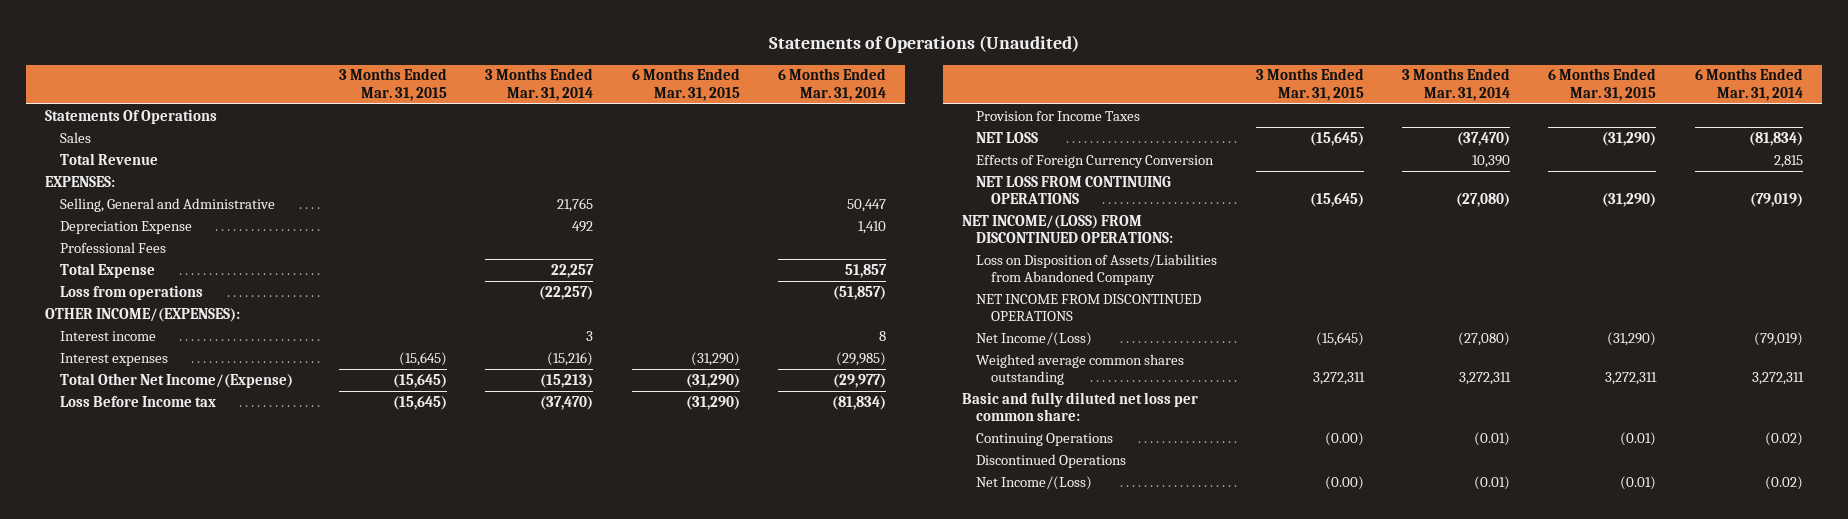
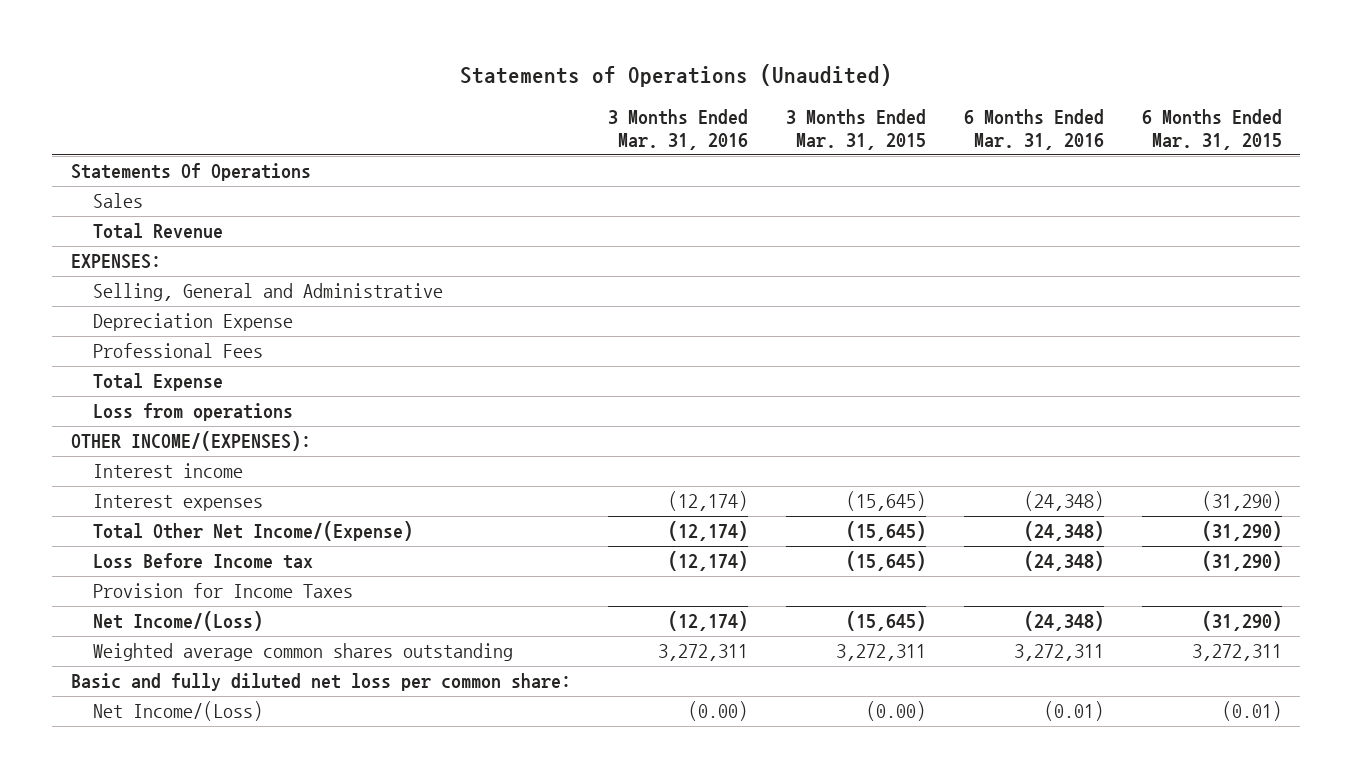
- | 3 Months Ended Mar. 31, 2015 | 3 Months Ended Mar. 31, 2014 | 6 Months Ended Mar. 31, 2015 | 6 Months Ended Mar. 31, 2014
+ | 3 Months Ended Mar. 31, 2016 | 3 Months Ended Mar. 31, 2015 | 6 Months Ended Mar. 31, 2016 | 6 Months Ended Mar. 31, 2015
- NET LOSS | (15,645) | (37,470) | (31,290) | (81,834)
- Effects of Foreign Currency Conversion | | 10,390 | | 2,815
- NET LOSS FROM CONTINUING OPERATIONS | (15,645) | (27,080) | (31,290) | (79,019)
- NET INCOME/(LOSS) FROM DISCONTINUED OPERATIONS:
- Loss on Disposition of Assets/Liabilities from Abandoned Company
- NET INCOME FROM DISCONTINUED OPERATIONS
- Continuing Operations | (0.00) | (0.01) | (0.01) | (0.02)
- Discontinued Operations

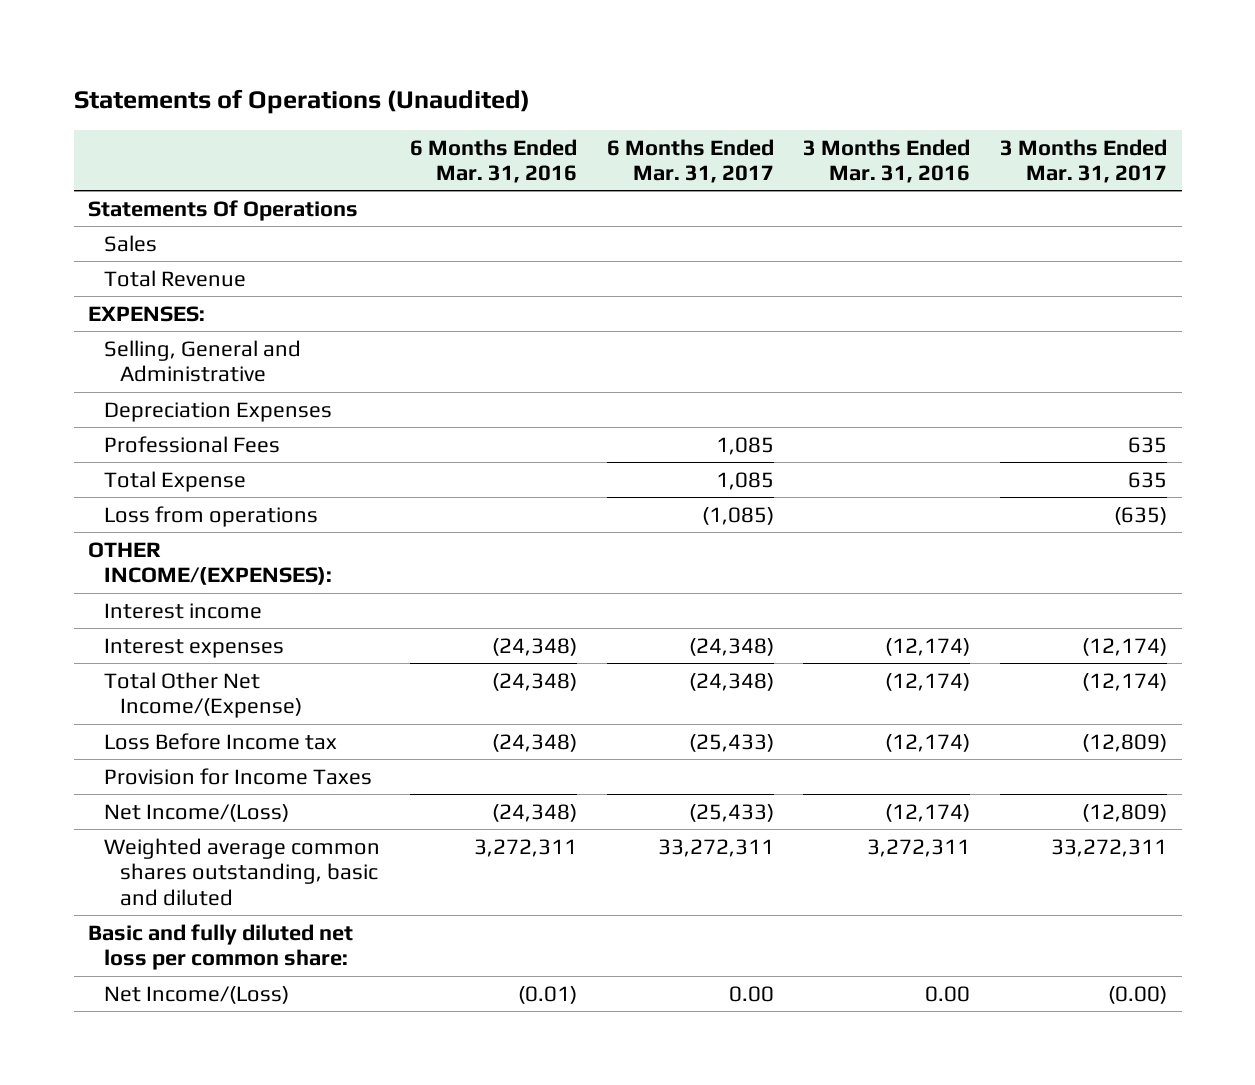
- | 3 Months Ended Mar. 31, 2016 | 3 Months Ended Mar. 31, 2015 | 6 Months Ended Mar. 31, 2016 | 6 Months Ended Mar. 31, 2015
+ | 6 Months Ended Mar. 31, 2016 | 6 Months Ended Mar. 31, 2017 | 3 Months Ended Mar. 31, 2016 | 3 Months Ended Mar. 31, 2017
- Depreciation Expense
+ Depreciation Expenses
- Weighted average common shares outstanding | 3,272,311 | 3,272,311 | 3,272,311 | 3,272,311
+ Weighted average common shares outstanding, basic and diluted | 3,272,311 | 33,272,311 | 3,272,311 | 33,272,311
- Net Income/(Loss) | (0.00) | (0.00) | (0.01) | (0.01)
+ Net Income/(Loss) | (0.01) | 0.00 | 0.00 | (0.00)

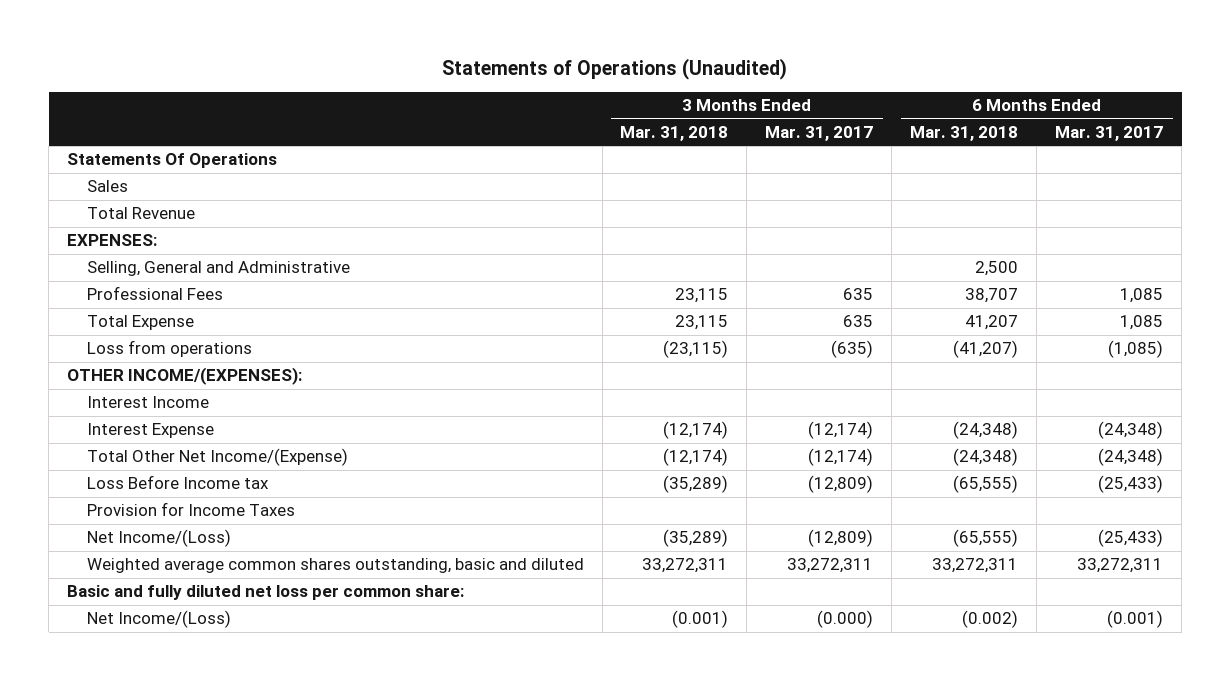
- | 6 Months Ended Mar. 31, 2016 | 6 Months Ended Mar. 31, 2017 | 3 Months Ended Mar. 31, 2016 | 3 Months Ended Mar. 31, 2017
+ | 3 Months Ended Mar. 31, 2018 | 3 Months Ended Mar. 31, 2017 | 6 Months Ended Mar. 31, 2018 | 6 Months Ended Mar. 31, 2017
- Depreciation Expenses
- Interest income
- Interest expenses | (24,348) | (24,348) | (12,174) | (12,174)
+ Interest Income
+ Interest Expense | (12,174) | (12,174) | (24,348) | (24,348)
- Net Income/(Loss) | (0.01) | 0.00 | 0.00 | (0.00)
+ Net Income/(Loss) | (0.001) | (0.000) | (0.002) | (0.001)

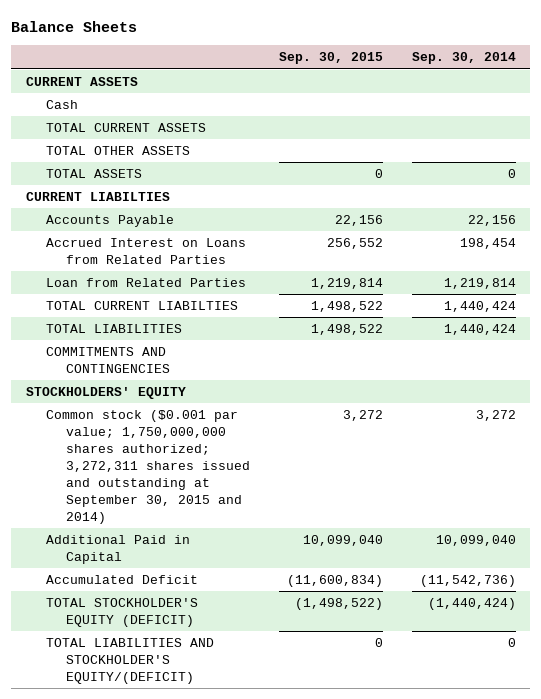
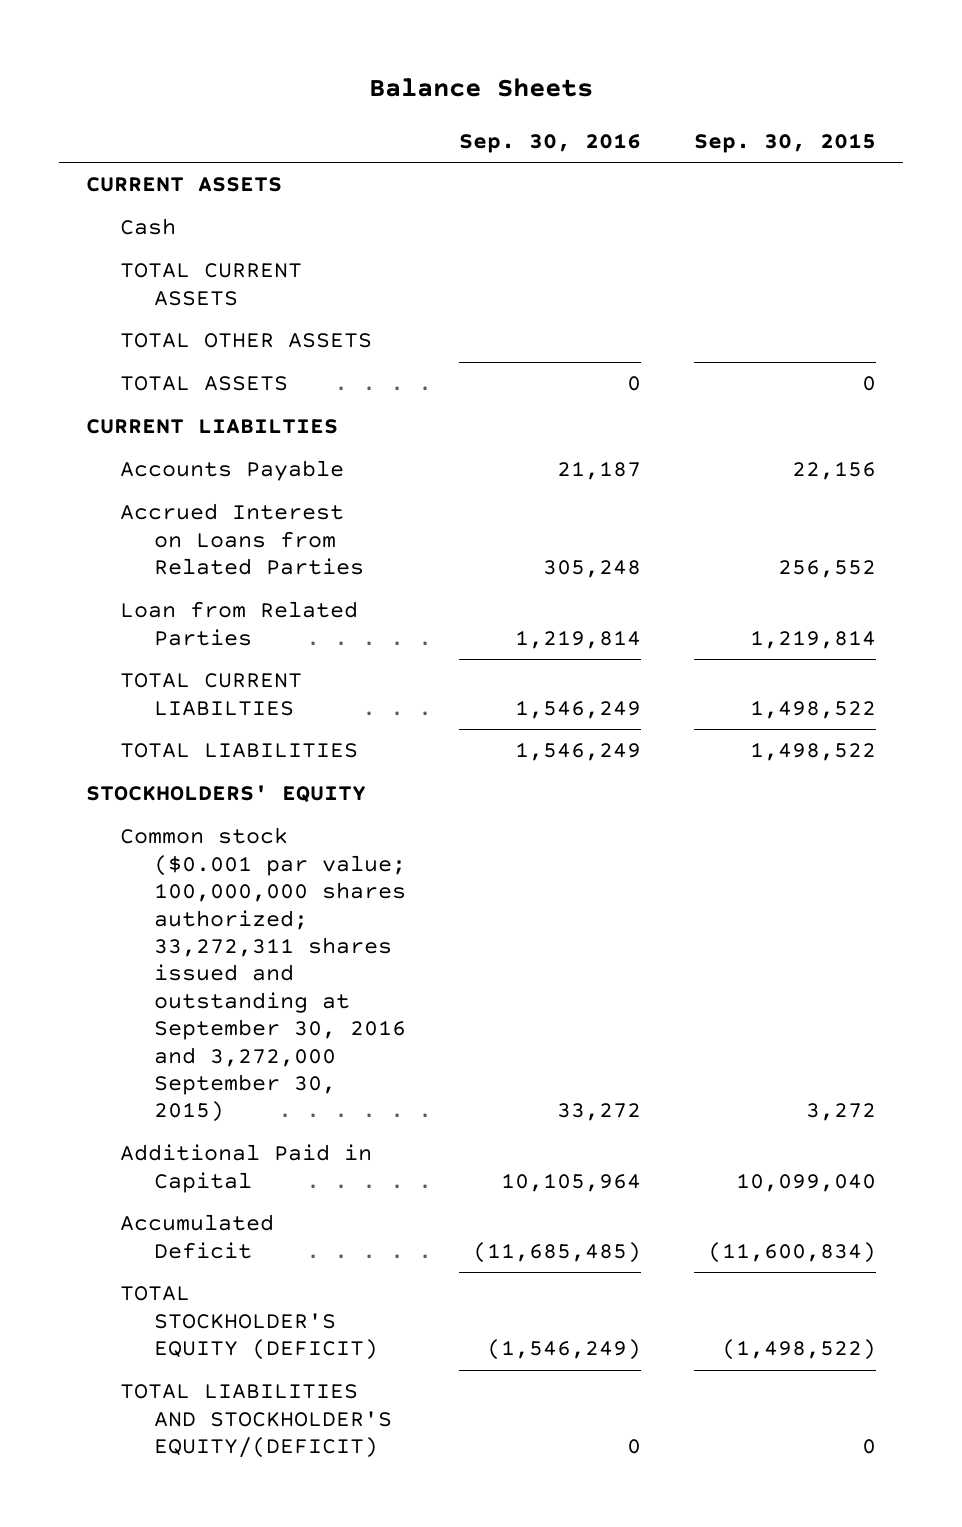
- | Sep. 30, 2015 | Sep. 30, 2014
+ | Sep. 30, 2016 | Sep. 30, 2015
- COMMITMENTS AND CONTINGENCIES
- Common stock ($0.001 par value; 1,750,000,000 shares authorized; 3,272,311 shares issued and outstanding at September 30, 2015 and 2014) | 3,272 | 3,272
+ Common stock ($0.001 par value; 100,000,000 shares authorized; 33,272,311 shares issued and outstanding at September 30, 2016 and 3,272,000 September 30, 2015) | 33,272 | 3,272

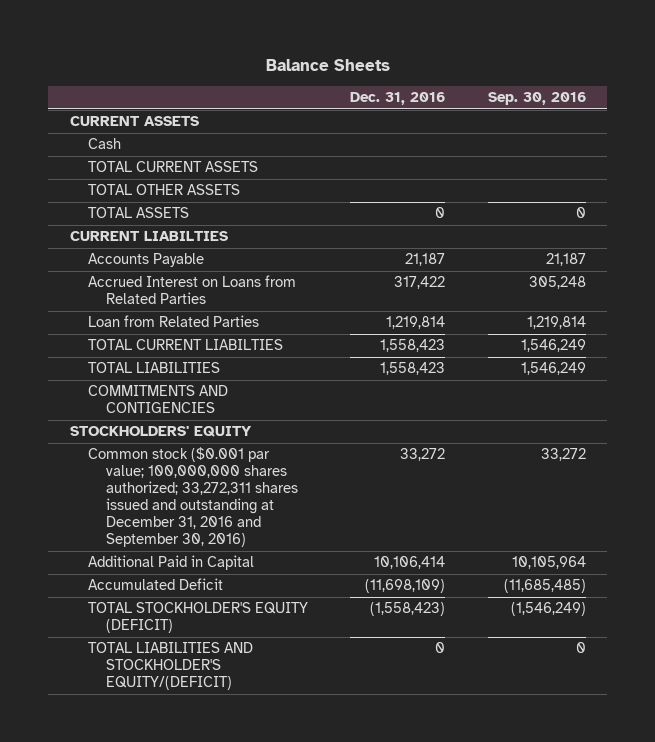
- | Sep. 30, 2016 | Sep. 30, 2015
+ | Dec. 31, 2016 | Sep. 30, 2016
+ COMMITMENTS AND CONTIGENCIES
- Common stock ($0.001 par value; 100,000,000 shares authorized; 33,272,311 shares issued and outstanding at September 30, 2016 and 3,272,000 September 30, 2015) | 33,272 | 3,272
+ Common stock ($0.001 par value; 100,000,000 shares authorized; 33,272,311 shares issued and outstanding at December 31, 2016 and September 30, 2016) | 33,272 | 33,272

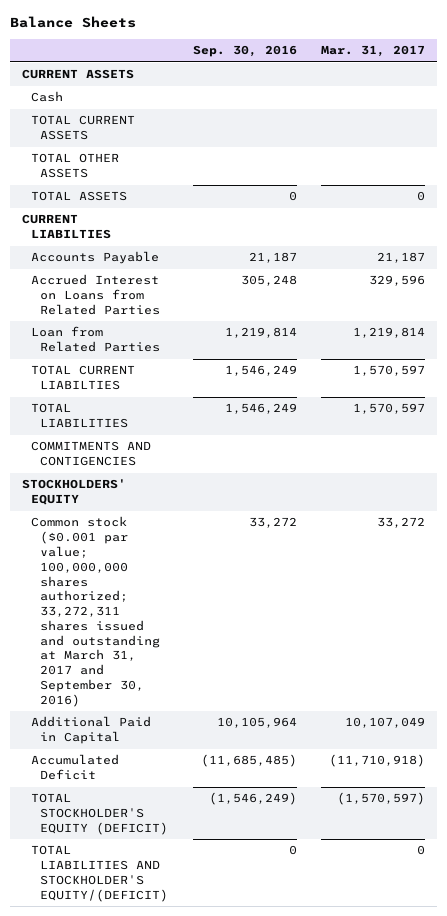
- | Dec. 31, 2016 | Sep. 30, 2016
+ | Sep. 30, 2016 | Mar. 31, 2017
- Common stock ($0.001 par value; 100,000,000 shares authorized; 33,272,311 shares issued and outstanding at December 31, 2016 and September 30, 2016) | 33,272 | 33,272
+ Common stock ($0.001 par value; 100,000,000 shares authorized; 33,272,311 shares issued and outstanding at March 31, 2017 and September 30, 2016) | 33,272 | 33,272

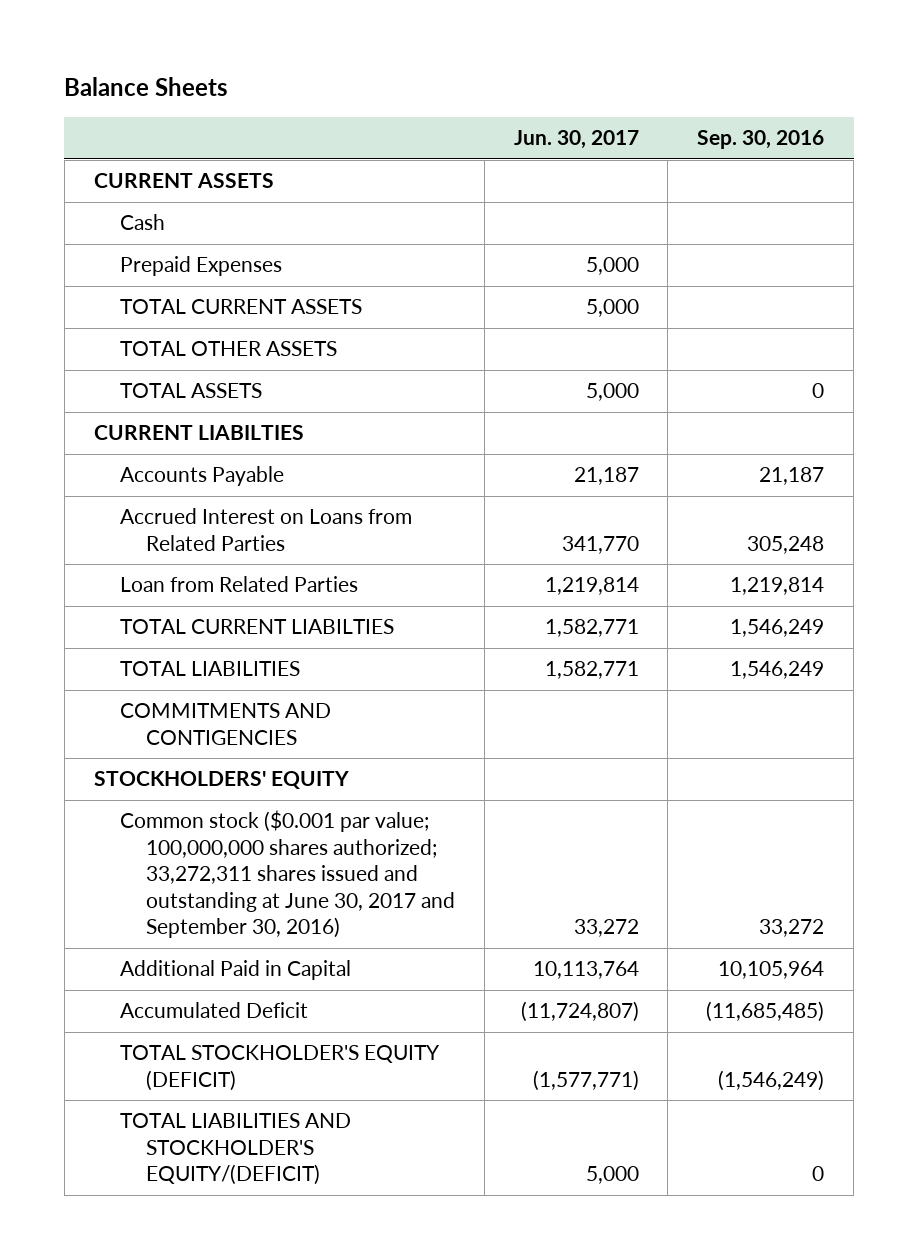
- | Sep. 30, 2016 | Mar. 31, 2017
+ | Jun. 30, 2017 | Sep. 30, 2016
+ Prepaid Expenses | 5,000 |
- Common stock ($0.001 par value; 100,000,000 shares authorized; 33,272,311 shares issued and outstanding at March 31, 2017 and September 30, 2016) | 33,272 | 33,272
+ Common stock ($0.001 par value; 100,000,000 shares authorized; 33,272,311 shares issued and outstanding at June 30, 2017 and September 30, 2016) | 33,272 | 33,272

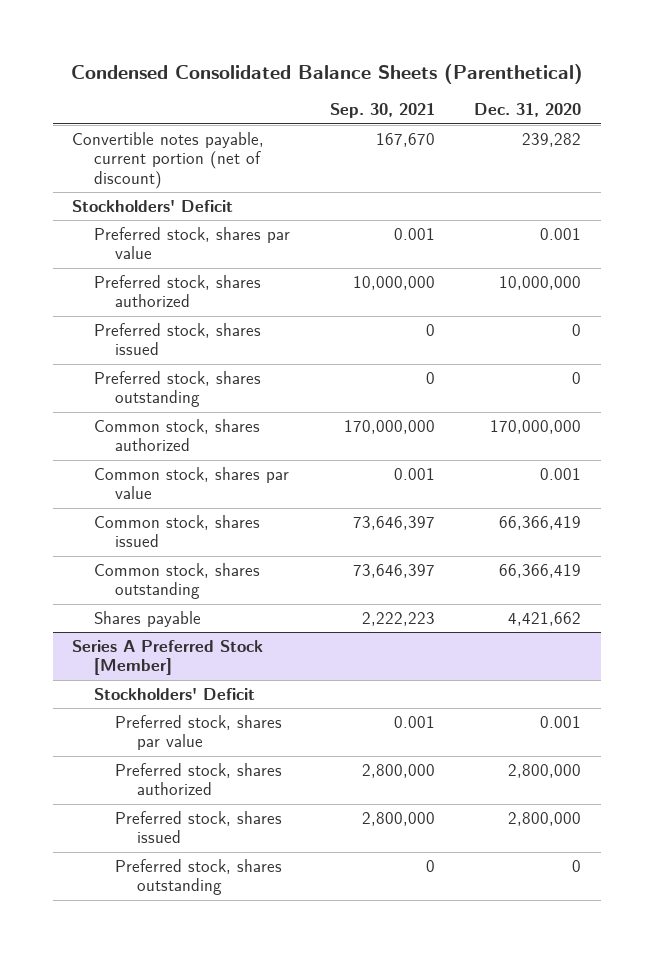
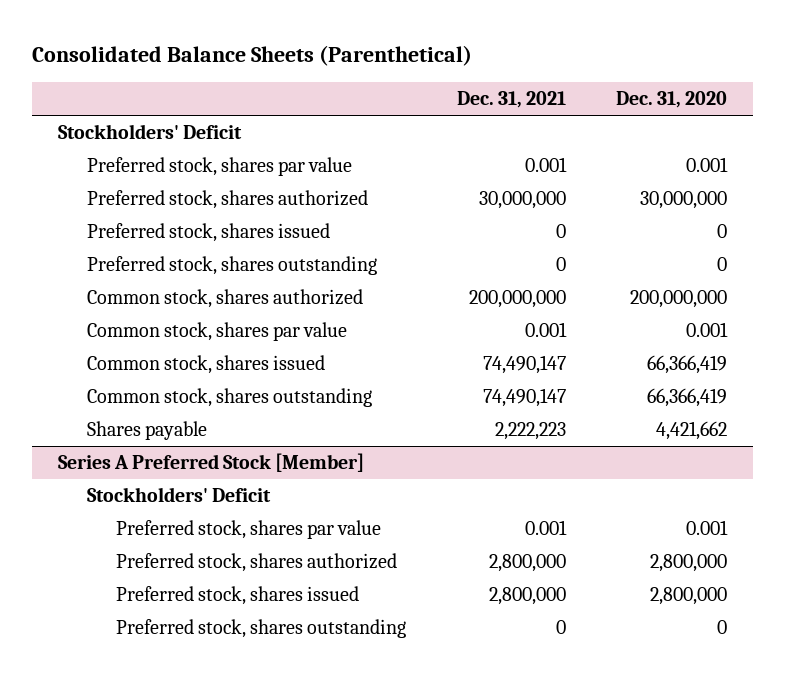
- Condensed Consolidated Balance Sheets (Parenthetical)
+ Consolidated Balance Sheets (Parenthetical)
- | Sep. 30, 2021 | Dec. 31, 2020
+ | Dec. 31, 2021 | Dec. 31, 2020
- Convertible notes payable, current portion (net of discount) | 167,670 | 239,282
- Preferred stock, shares authorized | 10,000,000 | 10,000,000
+ Preferred stock, shares authorized | 30,000,000 | 30,000,000
- Common stock, shares authorized | 170,000,000 | 170,000,000
+ Common stock, shares authorized | 200,000,000 | 200,000,000

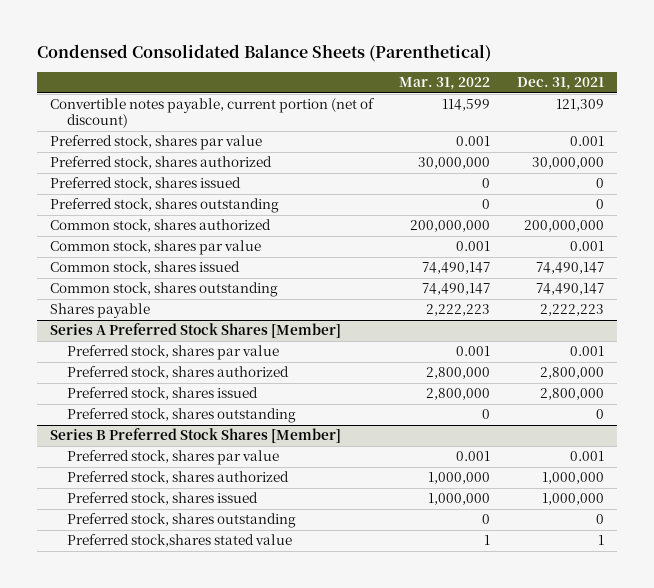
- Consolidated Balance Sheets (Parenthetical)
+ Condensed Consolidated Balance Sheets (Parenthetical)
- | Dec. 31, 2021 | Dec. 31, 2020
+ | Mar. 31, 2022 | Dec. 31, 2021
- Stockholders' Deficit
+ Convertible notes payable, current portion (net of discount) | 114,599 | 121,309
- Series A Preferred Stock [Member]
- Stockholders' Deficit
+ Series A Preferred Stock Shares [Member]
+ Series B Preferred Stock Shares [Member]
+ Preferred stock, shares par value | 0.001 | 0.001
+ Preferred stock, shares authorized | 1,000,000 | 1,000,000
+ Preferred stock, shares issued | 1,000,000 | 1,000,000
+ Preferred stock, shares outstanding | 0 | 0
+ Preferred stock,shares stated value | 1 | 1

